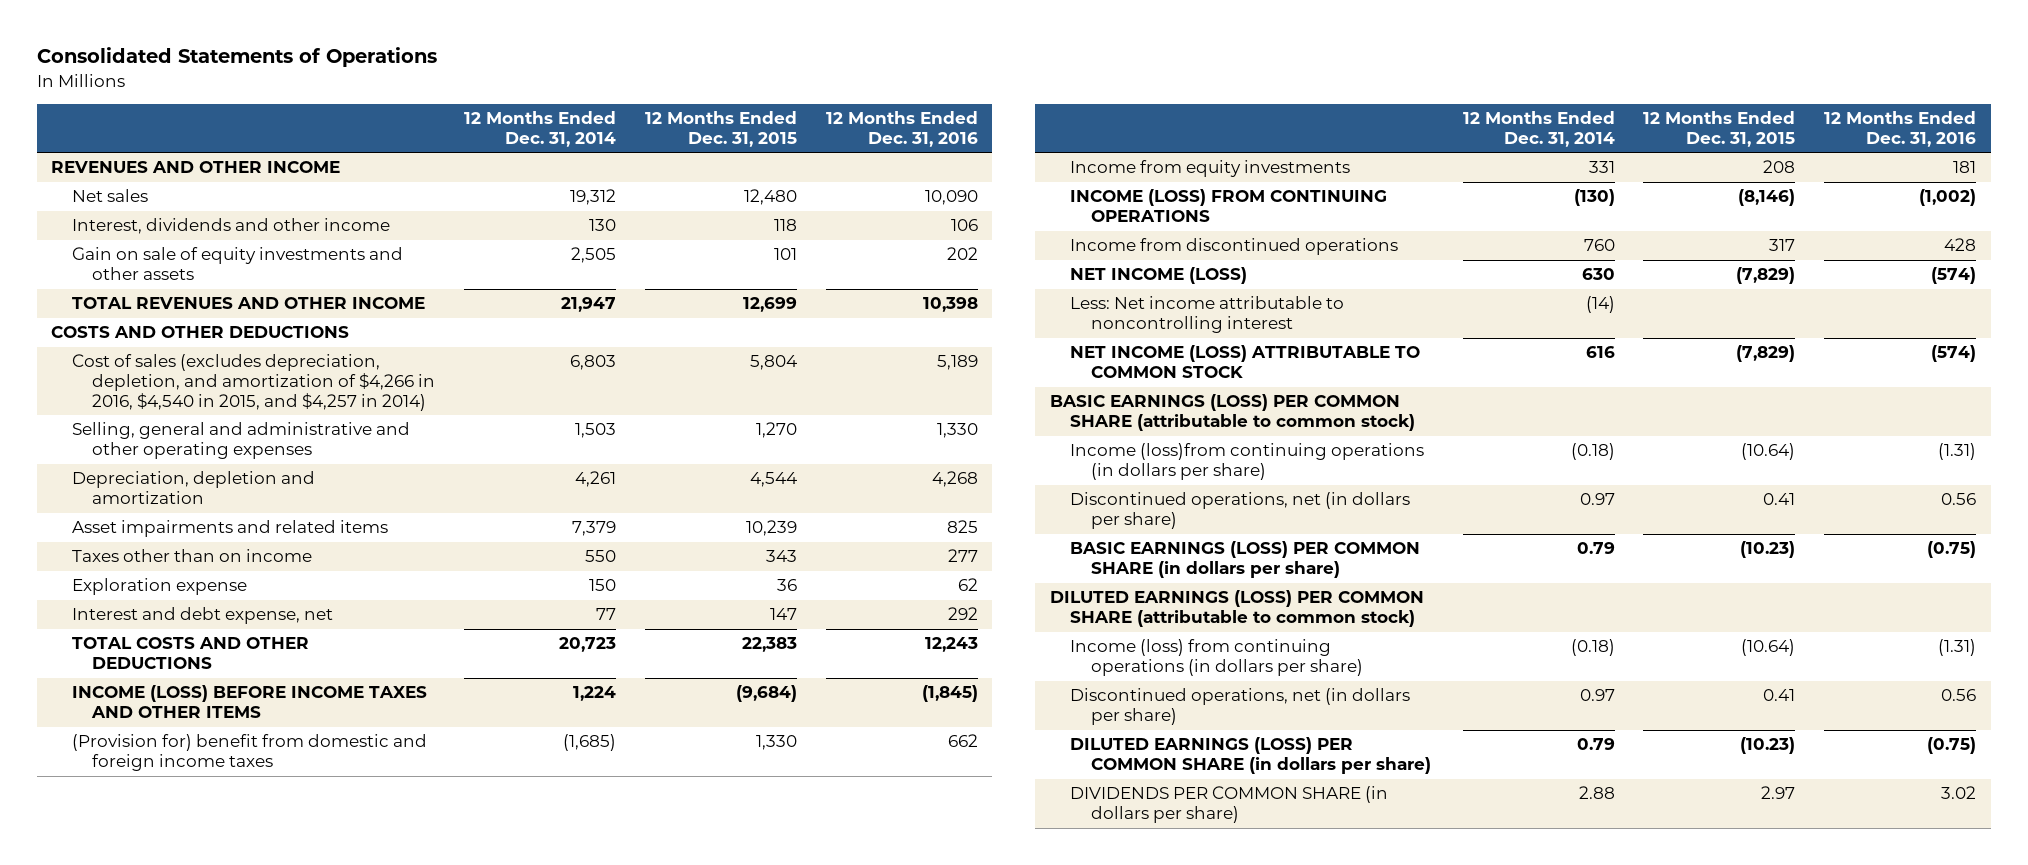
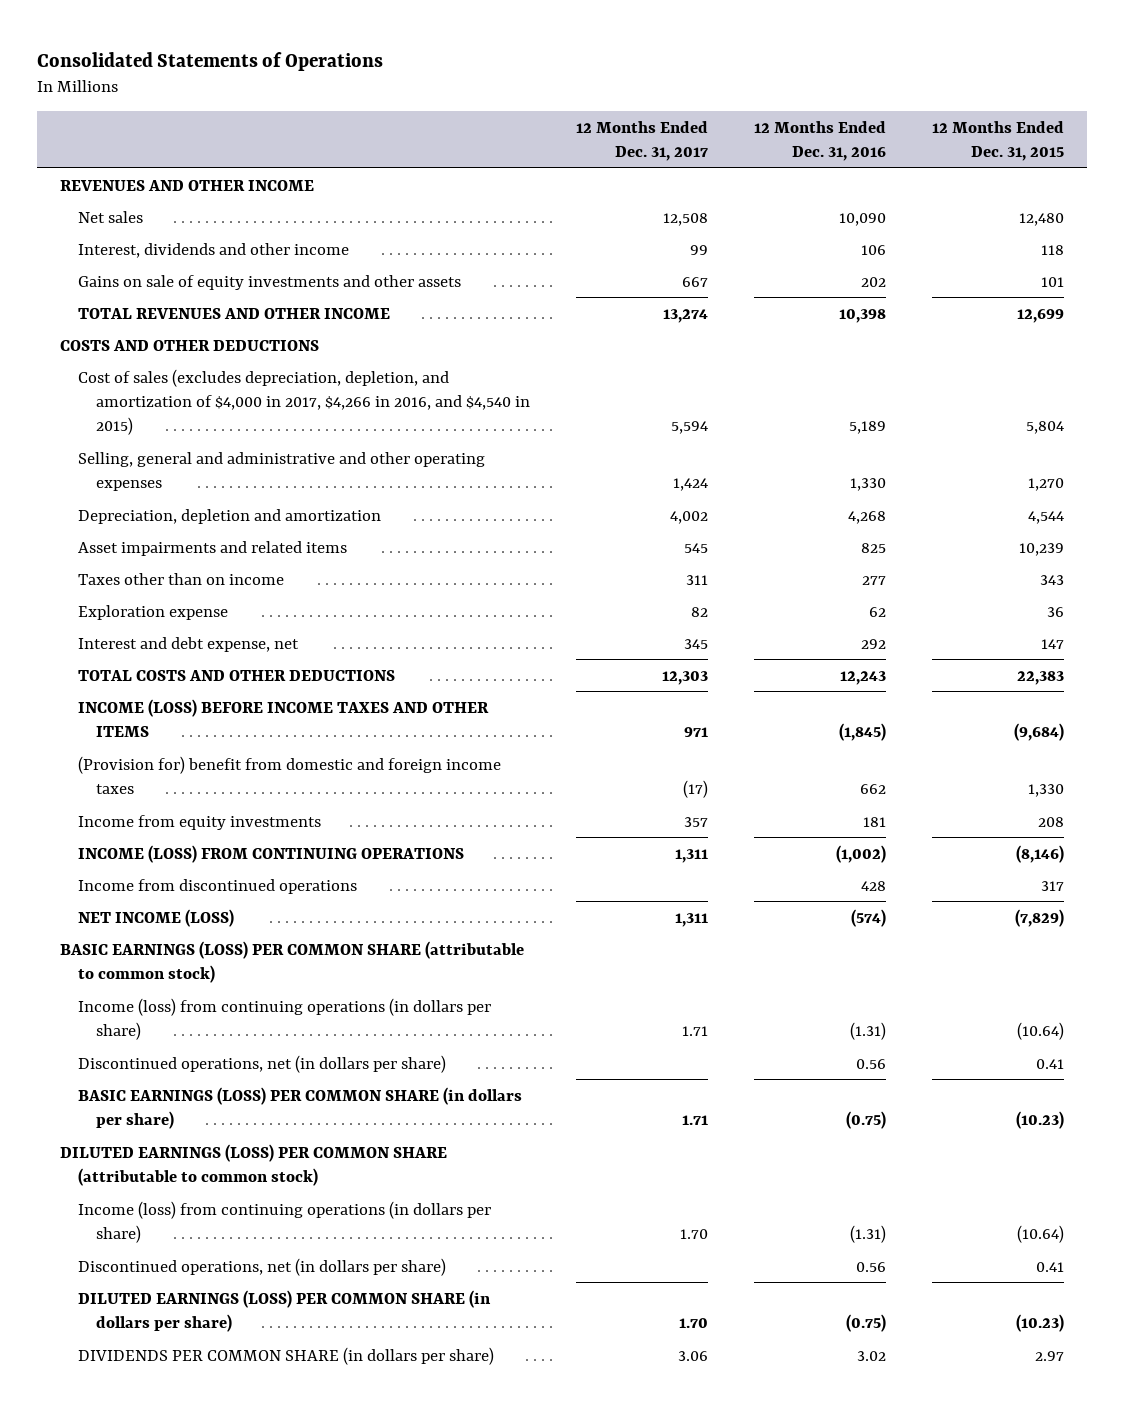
- | 12 Months Ended Dec. 31, 2014 | 12 Months Ended Dec. 31, 2015 | 12 Months Ended Dec. 31, 2016
+ | 12 Months Ended Dec. 31, 2017 | 12 Months Ended Dec. 31, 2016 | 12 Months Ended Dec. 31, 2015
- Gain on sale of equity investments and other assets | 2,505 | 101 | 202
+ Gains on sale of equity investments and other assets | 667 | 202 | 101
- Cost of sales (excludes depreciation, depletion, and amortization of $4,266 in 2016, $4,540 in 2015, and $4,257 in 2014) | 6,803 | 5,804 | 5,189
+ Cost of sales (excludes depreciation, depletion, and amortization of $4,000 in 2017, $4,266 in 2016, and $4,540 in 2015) | 5,594 | 5,189 | 5,804
- Less: Net income attributable to noncontrolling interest | (14) | |
- NET INCOME (LOSS) ATTRIBUTABLE TO COMMON STOCK | 616 | (7,829) | (574)
- Income (loss)from continuing operations (in dollars per share) | (0.18) | (10.64) | (1.31)
+ Income (loss) from continuing operations (in dollars per share) | 1.71 | (1.31) | (10.64)

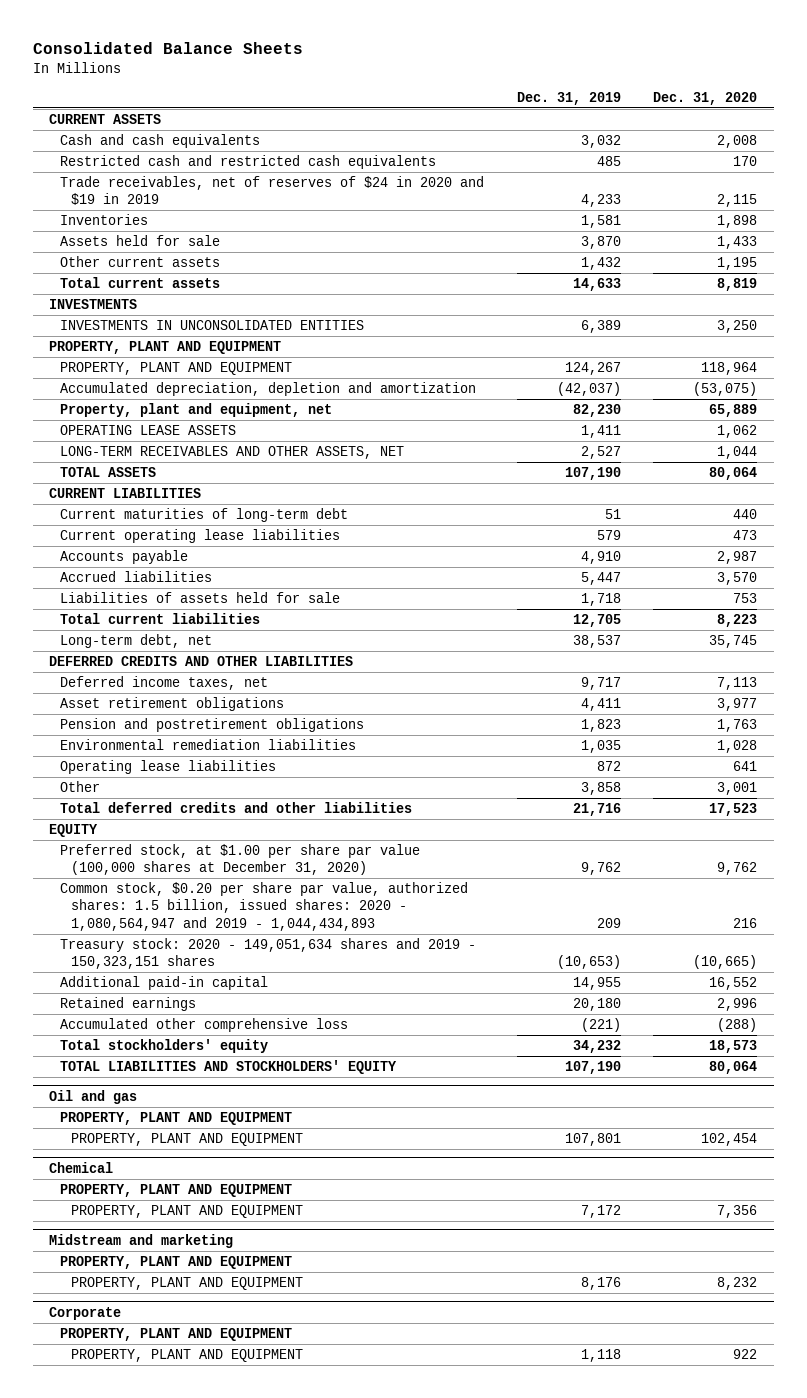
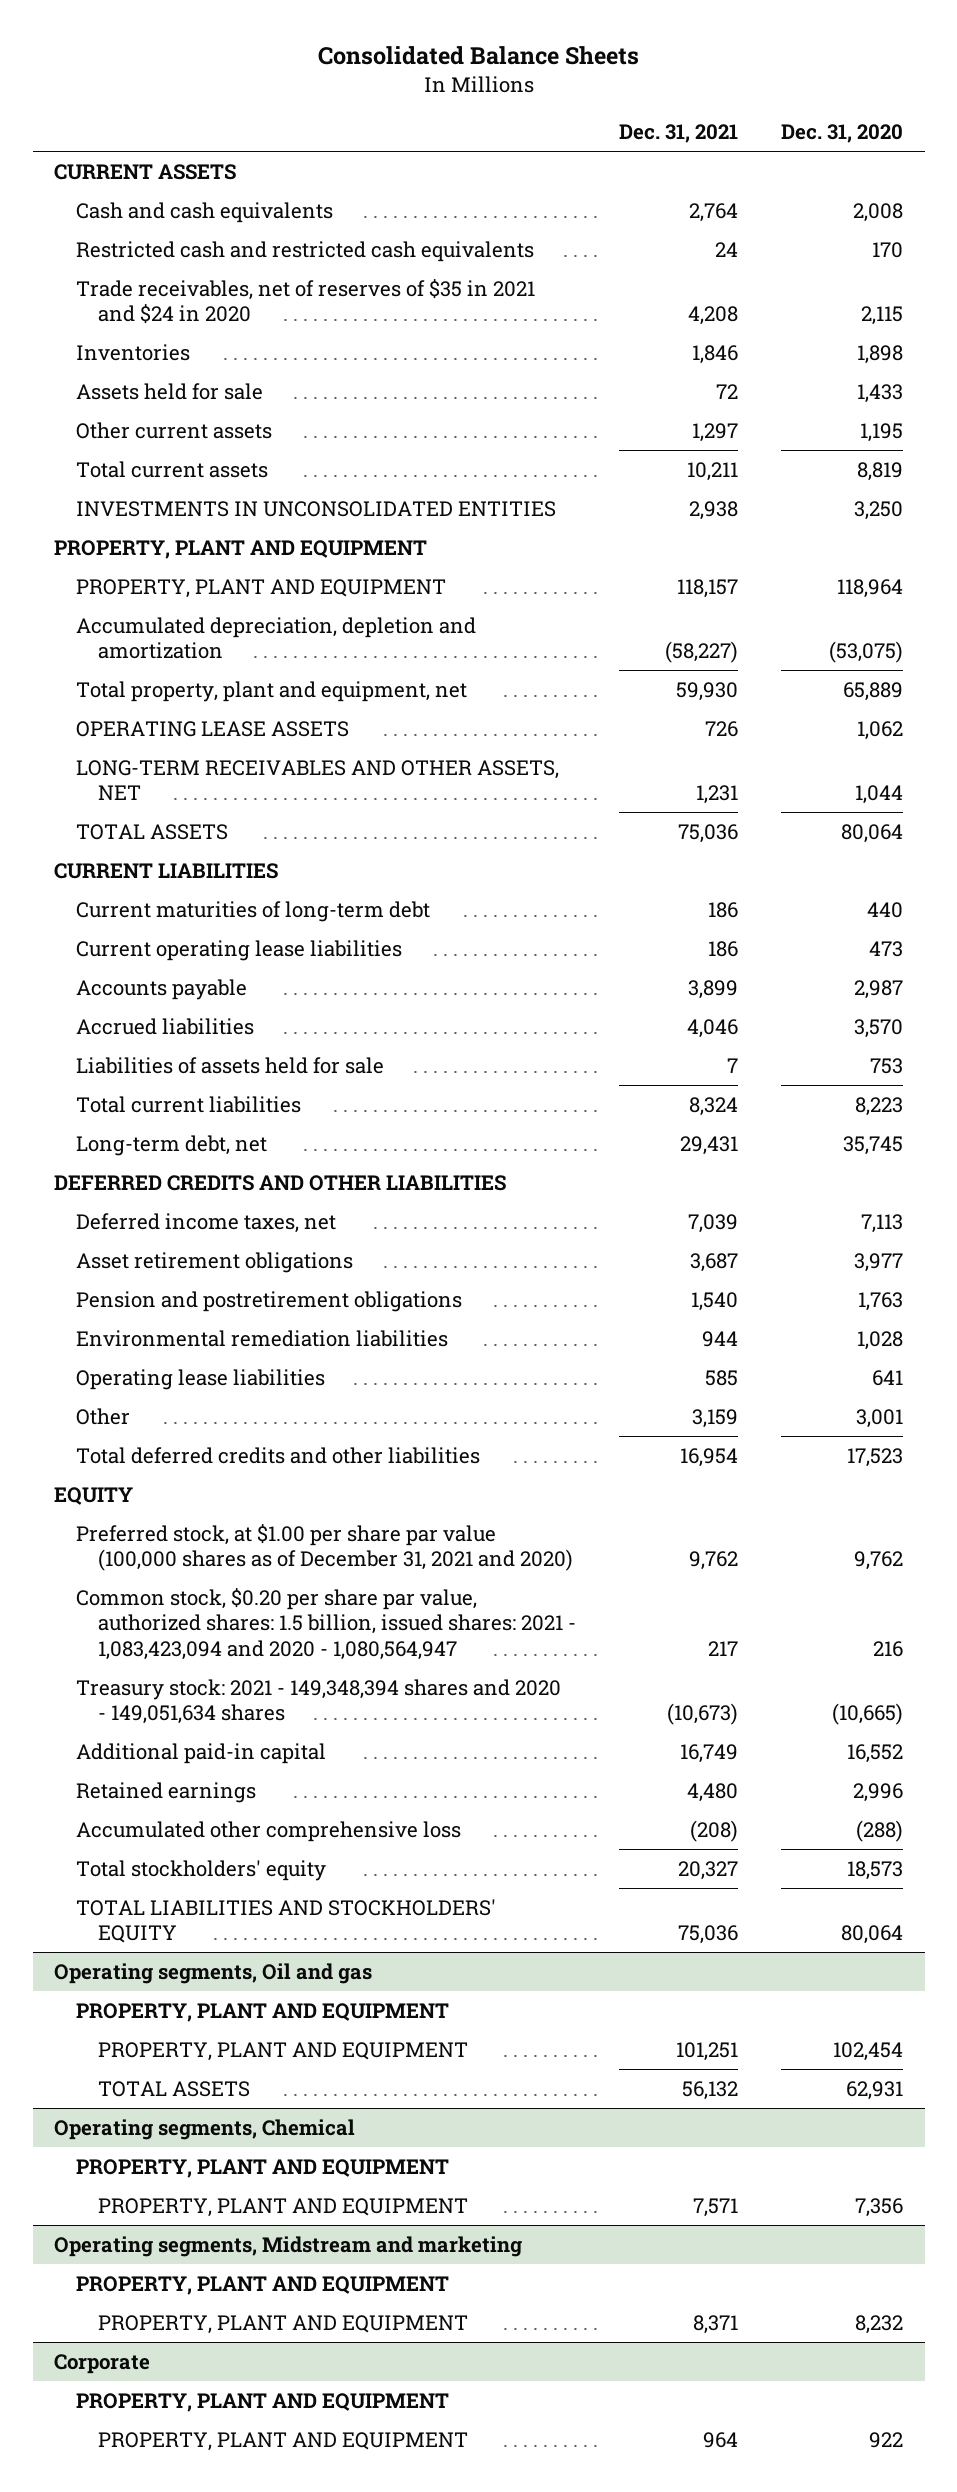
- | Dec. 31, 2019 | Dec. 31, 2020
+ | Dec. 31, 2021 | Dec. 31, 2020
- Trade receivables, net of reserves of $24 in 2020 and $19 in 2019 | 4,233 | 2,115
+ Trade receivables, net of reserves of $35 in 2021 and $24 in 2020 | 4,208 | 2,115
- INVESTMENTS
- Property, plant and equipment, net | 82,230 | 65,889
+ Total property, plant and equipment, net | 59,930 | 65,889
- Preferred stock, at $1.00 per share par value (100,000 shares at December 31, 2020) | 9,762 | 9,762
- Common stock, $0.20 per share par value, authorized shares: 1.5 billion, issued shares: 2020 - 1,080,564,947 and 2019 - 1,044,434,893 | 209 | 216
- Treasury stock: 2020 - 149,051,634 shares and 2019 - 150,323,151 shares | (10,653) | (10,665)
+ Preferred stock, at $1.00 per share par value (100,000 shares as of December 31, 2021 and 2020) | 9,762 | 9,762
+ Common stock, $0.20 per share par value, authorized shares: 1.5 billion, issued shares: 2021 - 1,083,423,094 and 2020 - 1,080,564,947 | 217 | 216
+ Treasury stock: 2021 - 149,348,394 shares and 2020 - 149,051,634 shares | (10,673) | (10,665)
- Oil and gas
+ Operating segments, Oil and gas
- Chemical
+ TOTAL ASSETS | 56,132 | 62,931
+ Operating segments, Chemical
- Midstream and marketing
+ Operating segments, Midstream and marketing

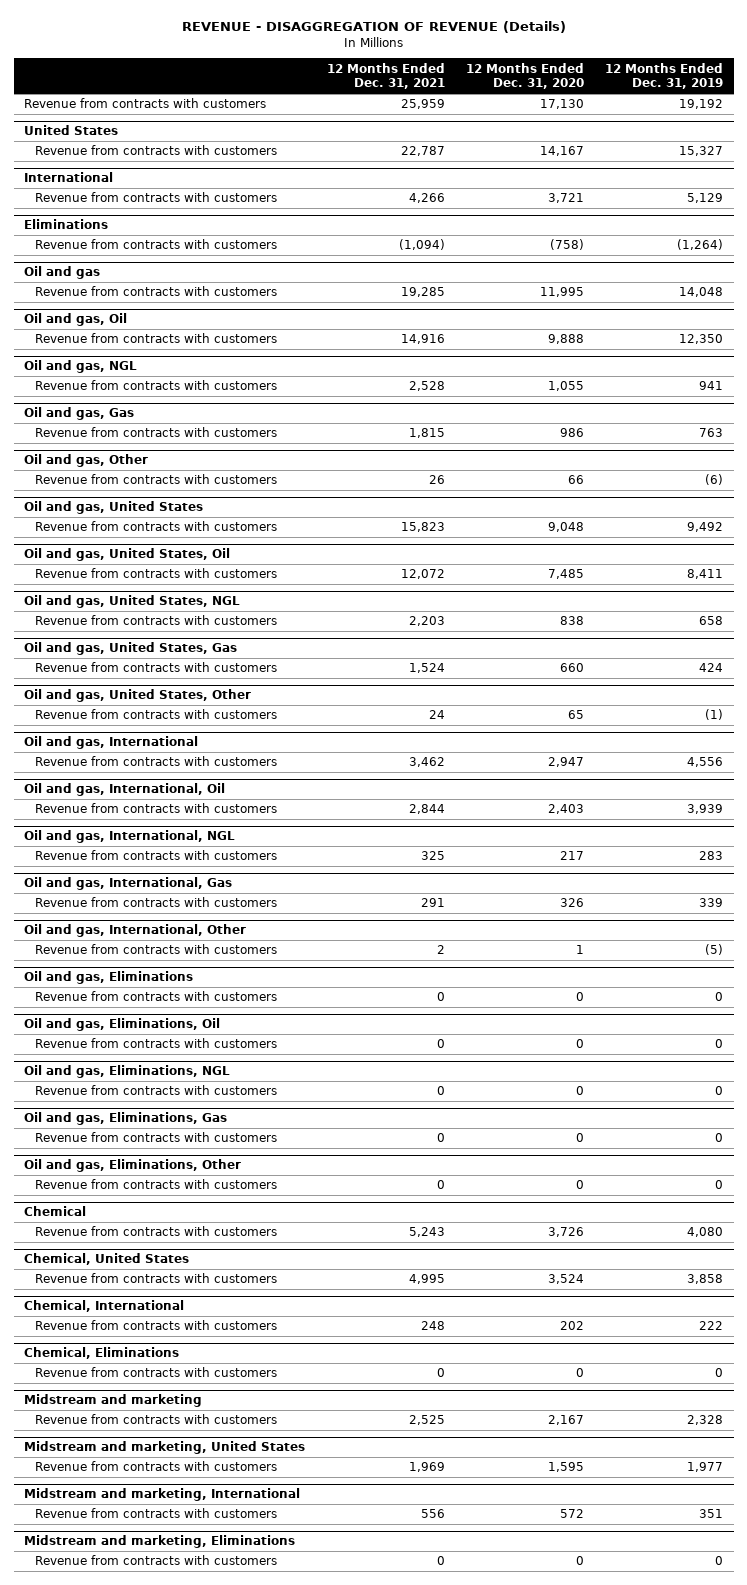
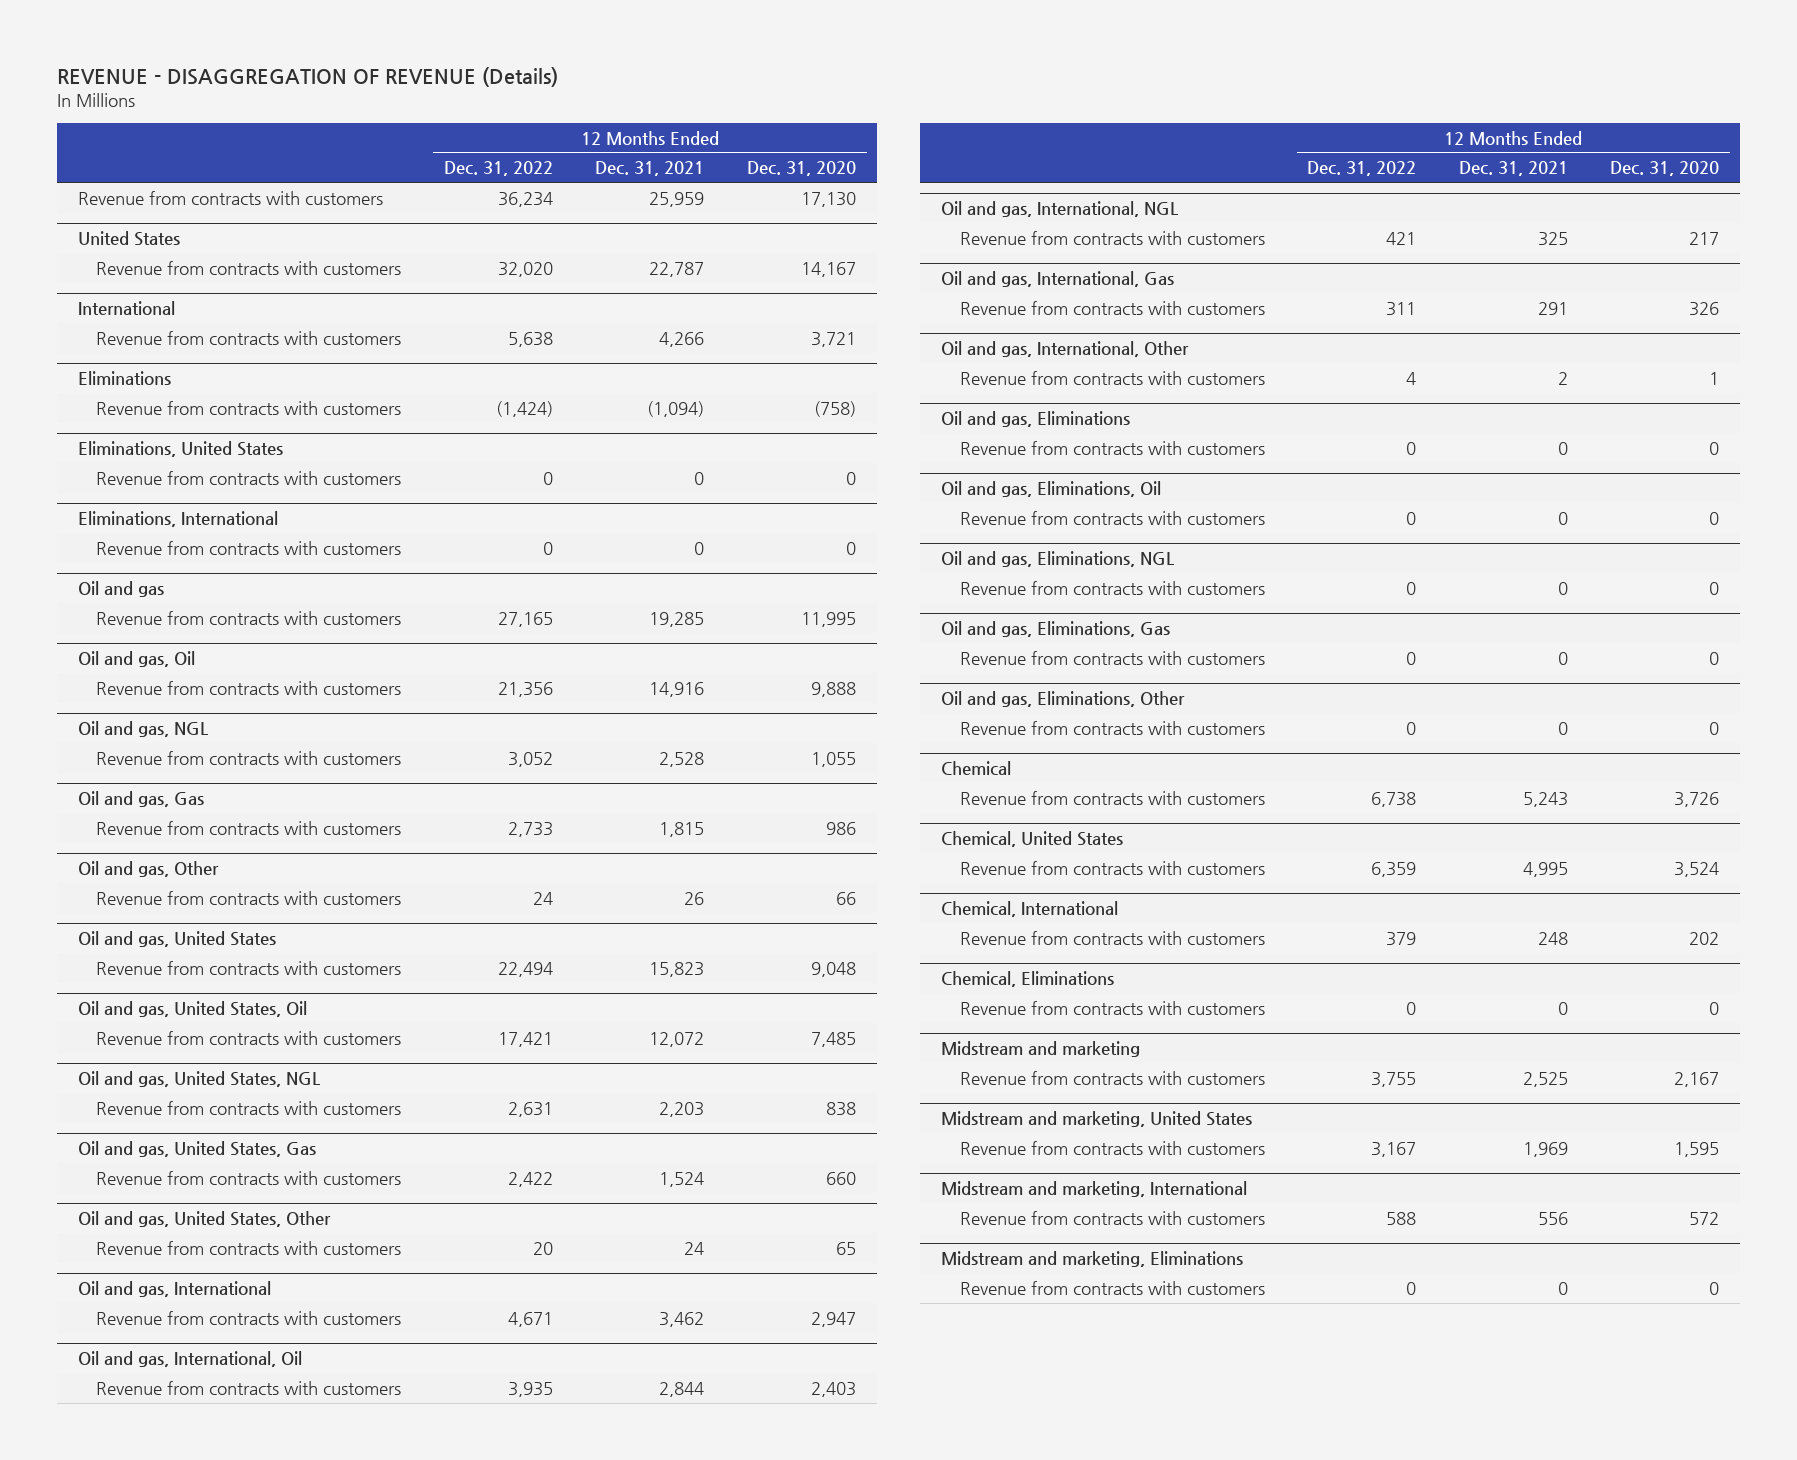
- | 12 Months Ended Dec. 31, 2021 | 12 Months Ended Dec. 31, 2020 | 12 Months Ended Dec. 31, 2019
+ | 12 Months Ended Dec. 31, 2022 | 12 Months Ended Dec. 31, 2021 | 12 Months Ended Dec. 31, 2020
+ Eliminations, United States
+ Revenue from contracts with customers | 0 | 0 | 0
+ Eliminations, International
+ Revenue from contracts with customers | 0 | 0 | 0

